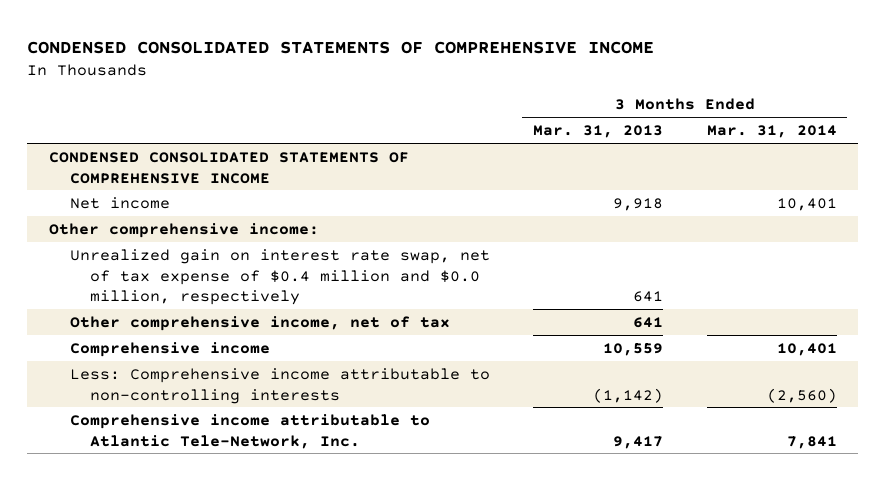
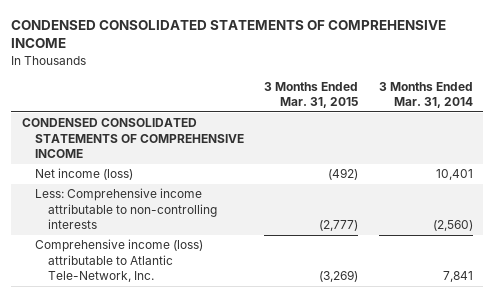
- | 3 Months Ended Mar. 31, 2013 | 3 Months Ended Mar. 31, 2014
+ | 3 Months Ended Mar. 31, 2015 | 3 Months Ended Mar. 31, 2014
- Net income | 9,918 | 10,401
- Other comprehensive income:
- Unrealized gain on interest rate swap, net of tax expense of $0.4 million and $0.0 million, respectively | 641 |
- Other comprehensive income, net of tax | 641 |
- Comprehensive income | 10,559 | 10,401
+ Net income (loss) | (492) | 10,401
- Comprehensive income attributable to Atlantic Tele-Network, Inc. | 9,417 | 7,841
+ Comprehensive income (loss) attributable to Atlantic Tele-Network, Inc. | (3,269) | 7,841

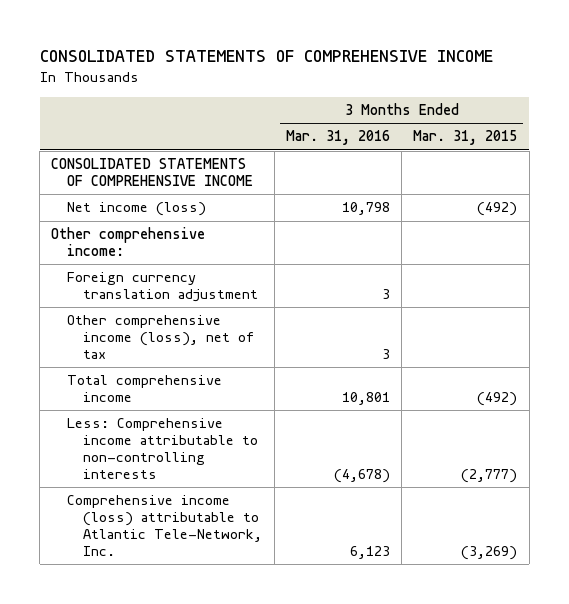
- CONDENSED CONSOLIDATED STATEMENTS OF COMPREHENSIVE INCOME
+ CONSOLIDATED STATEMENTS OF COMPREHENSIVE INCOME
- | 3 Months Ended Mar. 31, 2015 | 3 Months Ended Mar. 31, 2014
+ | 3 Months Ended Mar. 31, 2016 | 3 Months Ended Mar. 31, 2015
- CONDENSED CONSOLIDATED STATEMENTS OF COMPREHENSIVE INCOME
+ CONSOLIDATED STATEMENTS OF COMPREHENSIVE INCOME
+ Other comprehensive income:
+ Foreign currency translation adjustment | 3 |
+ Other comprehensive income (loss), net of tax | 3 |
+ Total comprehensive income | 10,801 | (492)

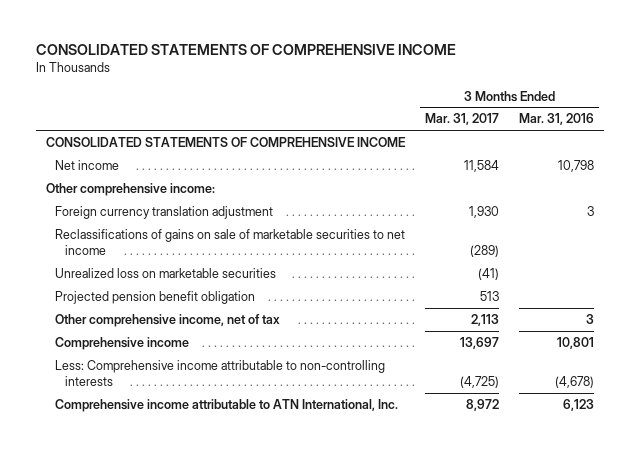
- | 3 Months Ended Mar. 31, 2016 | 3 Months Ended Mar. 31, 2015
+ | 3 Months Ended Mar. 31, 2017 | 3 Months Ended Mar. 31, 2016
- Net income (loss) | 10,798 | (492)
+ Net income | 11,584 | 10,798
- Other comprehensive income (loss), net of tax | 3 |
- Total comprehensive income | 10,801 | (492)
+ Reclassifications of gains on sale of marketable securities to net income | (289) |
+ Unrealized loss on marketable securities | (41) |
+ Projected pension benefit obligation | 513 |
+ Other comprehensive income, net of tax | 2,113 | 3
+ Comprehensive income | 13,697 | 10,801
- Comprehensive income (loss) attributable to Atlantic Tele-Network, Inc. | 6,123 | (3,269)
+ Comprehensive income attributable to ATN International, Inc. | 8,972 | 6,123

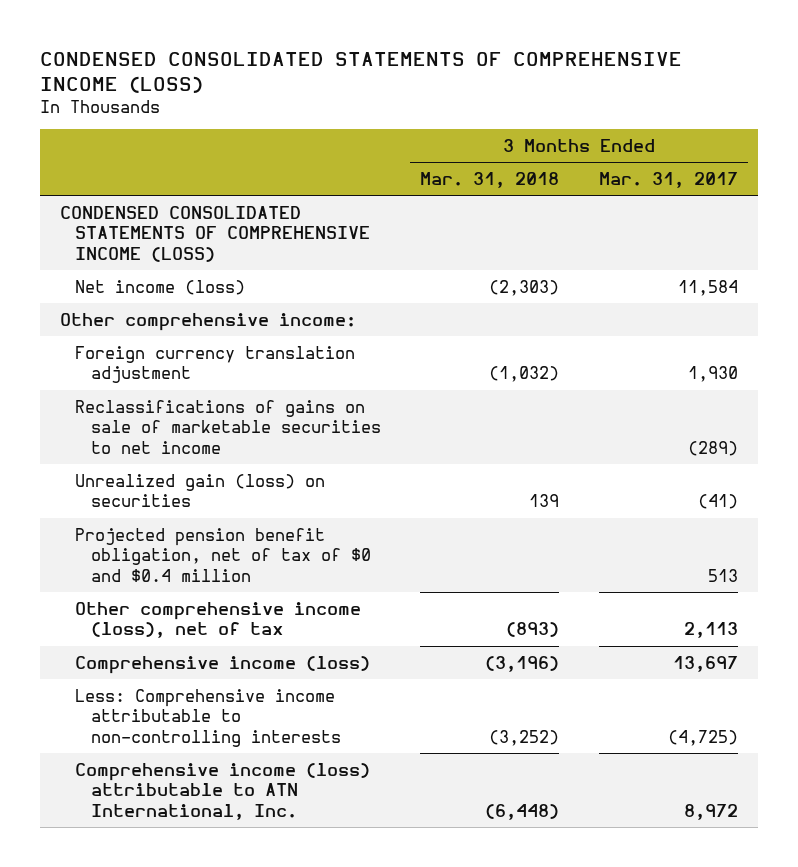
- CONSOLIDATED STATEMENTS OF COMPREHENSIVE INCOME
+ CONDENSED CONSOLIDATED STATEMENTS OF COMPREHENSIVE INCOME (LOSS)
- | 3 Months Ended Mar. 31, 2017 | 3 Months Ended Mar. 31, 2016
+ | 3 Months Ended Mar. 31, 2018 | 3 Months Ended Mar. 31, 2017
- CONSOLIDATED STATEMENTS OF COMPREHENSIVE INCOME
- Net income | 11,584 | 10,798
+ CONDENSED CONSOLIDATED STATEMENTS OF COMPREHENSIVE INCOME (LOSS)
+ Net income (loss) | (2,303) | 11,584
- Unrealized loss on marketable securities | (41) |
- Projected pension benefit obligation | 513 |
- Other comprehensive income, net of tax | 2,113 | 3
- Comprehensive income | 13,697 | 10,801
+ Unrealized gain (loss) on securities | 139 | (41)
+ Projected pension benefit obligation, net of tax of $0 and $0.4 million | | 513
+ Other comprehensive income (loss), net of tax | (893) | 2,113
+ Comprehensive income (loss) | (3,196) | 13,697
- Comprehensive income attributable to ATN International, Inc. | 8,972 | 6,123
+ Comprehensive income (loss) attributable to ATN International, Inc. | (6,448) | 8,972

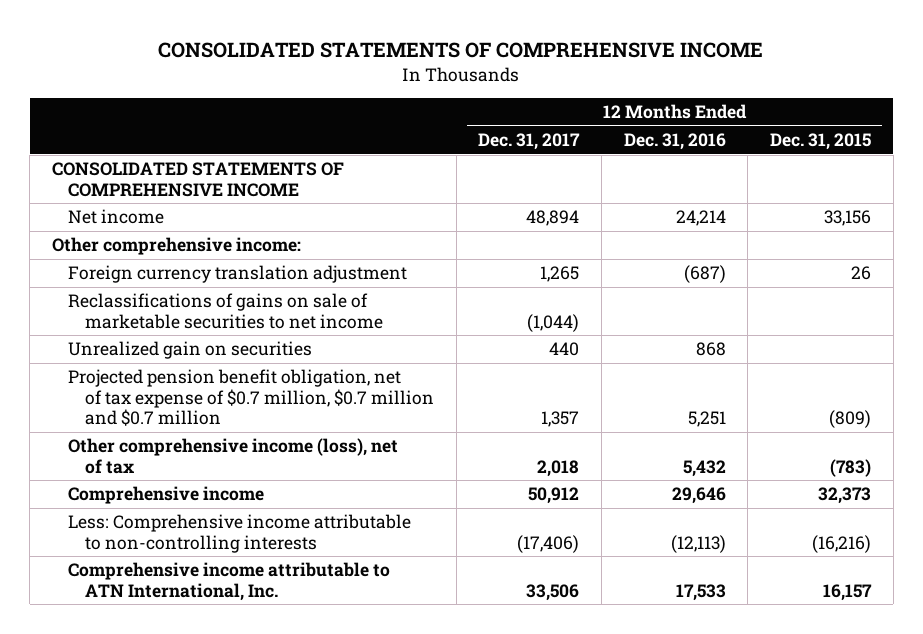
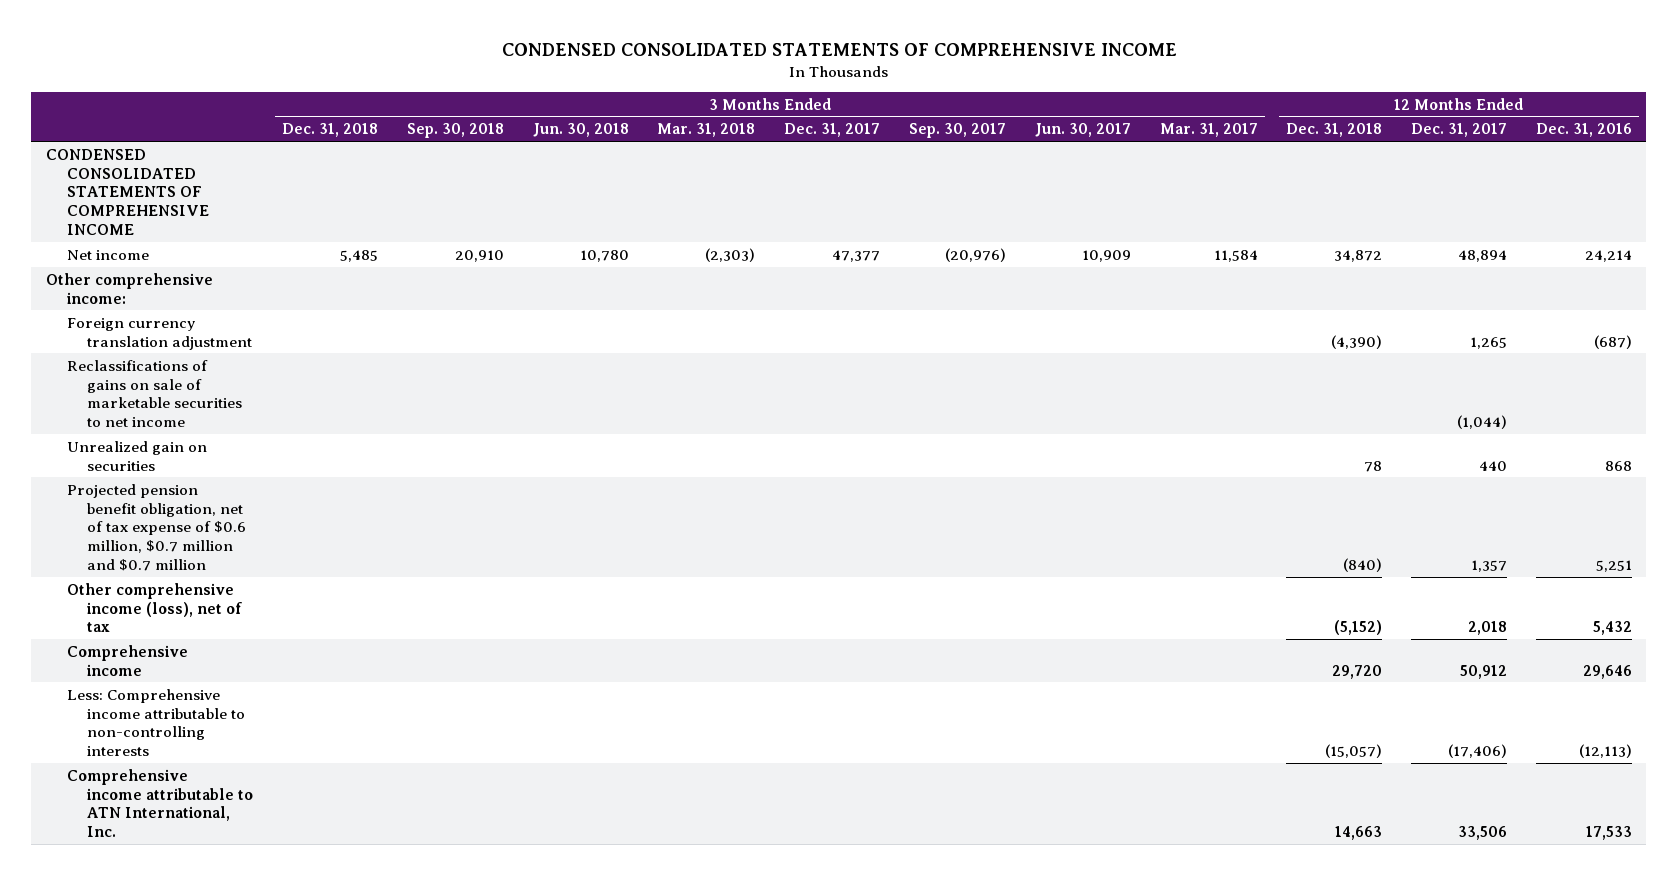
- CONSOLIDATED STATEMENTS OF COMPREHENSIVE INCOME
+ CONDENSED CONSOLIDATED STATEMENTS OF COMPREHENSIVE INCOME
- | 12 Months Ended Dec. 31, 2017 | 12 Months Ended Dec. 31, 2016 | 12 Months Ended Dec. 31, 2015
+ | 3 Months Ended Dec. 31, 2018 | 3 Months Ended Sep. 30, 2018 | 3 Months Ended Jun. 30, 2018 | 3 Months Ended Mar. 31, 2018 | 3 Months Ended Dec. 31, 2017 | 3 Months Ended Sep. 30, 2017 | 3 Months Ended Jun. 30, 2017 | 3 Months Ended Mar. 31, 2017 | 12 Months Ended Dec. 31, 2018 | 12 Months Ended Dec. 31, 2017 | 12 Months Ended Dec. 31, 2016
- CONSOLIDATED STATEMENTS OF COMPREHENSIVE INCOME
+ CONDENSED CONSOLIDATED STATEMENTS OF COMPREHENSIVE INCOME
- Projected pension benefit obligation, net of tax expense of $0.7 million, $0.7 million and $0.7 million | 1,357 | 5,251 | (809)
+ Projected pension benefit obligation, net of tax expense of $0.6 million, $0.7 million and $0.7 million | | | | | | | | | (840) | 1,357 | 5,251

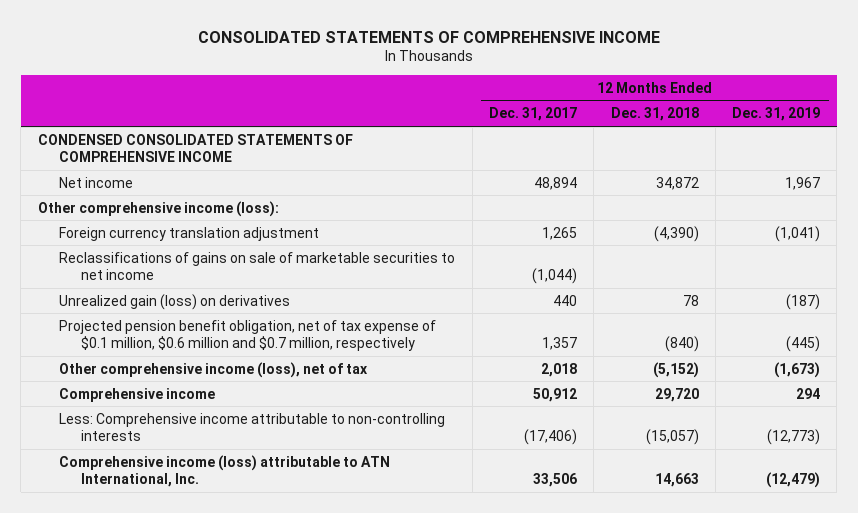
- CONDENSED CONSOLIDATED STATEMENTS OF COMPREHENSIVE INCOME
+ CONSOLIDATED STATEMENTS OF COMPREHENSIVE INCOME
- | 3 Months Ended Dec. 31, 2018 | 3 Months Ended Sep. 30, 2018 | 3 Months Ended Jun. 30, 2018 | 3 Months Ended Mar. 31, 2018 | 3 Months Ended Dec. 31, 2017 | 3 Months Ended Sep. 30, 2017 | 3 Months Ended Jun. 30, 2017 | 3 Months Ended Mar. 31, 2017 | 12 Months Ended Dec. 31, 2018 | 12 Months Ended Dec. 31, 2017 | 12 Months Ended Dec. 31, 2016
+ | 12 Months Ended Dec. 31, 2017 | 12 Months Ended Dec. 31, 2018 | 12 Months Ended Dec. 31, 2019
- Other comprehensive income:
+ Other comprehensive income (loss):
- Unrealized gain on securities | | | | | | | | | 78 | 440 | 868
- Projected pension benefit obligation, net of tax expense of $0.6 million, $0.7 million and $0.7 million | | | | | | | | | (840) | 1,357 | 5,251
+ Unrealized gain (loss) on derivatives | 440 | 78 | (187)
+ Projected pension benefit obligation, net of tax expense of $0.1 million, $0.6 million and $0.7 million, respectively | 1,357 | (840) | (445)
- Comprehensive income attributable to ATN International, Inc. | | | | | | | | | 14,663 | 33,506 | 17,533
+ Comprehensive income (loss) attributable to ATN International, Inc. | 33,506 | 14,663 | (12,479)

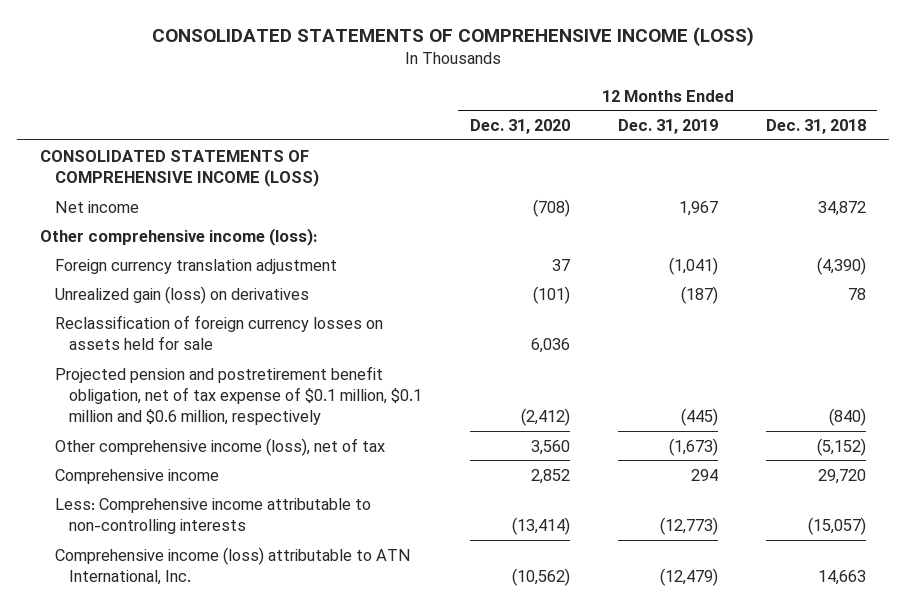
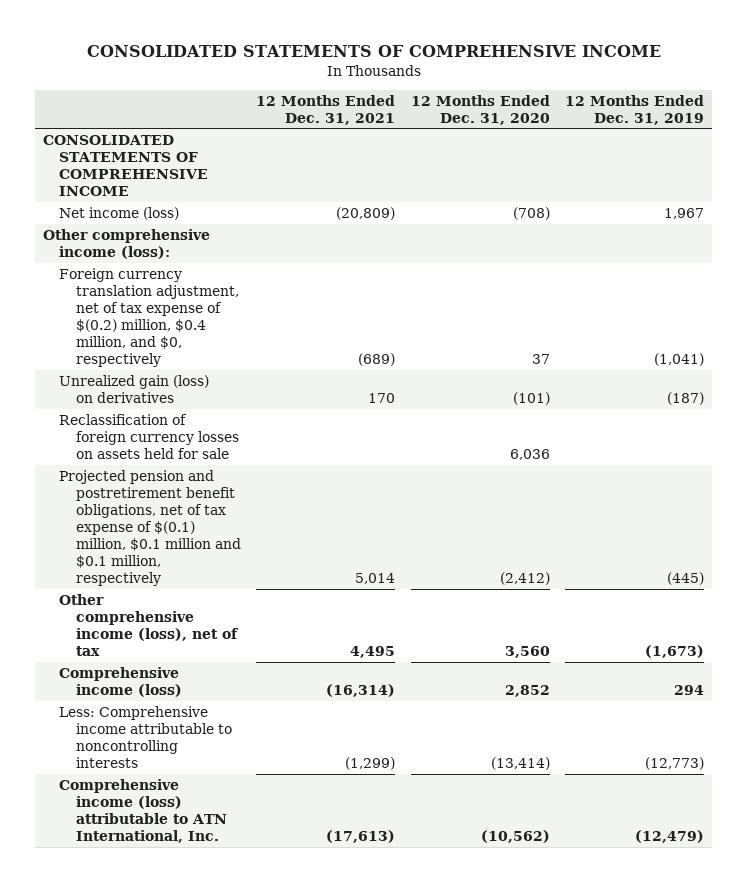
- CONSOLIDATED STATEMENTS OF COMPREHENSIVE INCOME (LOSS)
+ CONSOLIDATED STATEMENTS OF COMPREHENSIVE INCOME
- | 12 Months Ended Dec. 31, 2020 | 12 Months Ended Dec. 31, 2019 | 12 Months Ended Dec. 31, 2018
+ | 12 Months Ended Dec. 31, 2021 | 12 Months Ended Dec. 31, 2020 | 12 Months Ended Dec. 31, 2019
- CONSOLIDATED STATEMENTS OF COMPREHENSIVE INCOME (LOSS)
- Net income | (708) | 1,967 | 34,872
+ CONSOLIDATED STATEMENTS OF COMPREHENSIVE INCOME
+ Net income (loss) | (20,809) | (708) | 1,967
- Foreign currency translation adjustment | 37 | (1,041) | (4,390)
+ Foreign currency translation adjustment, net of tax expense of $(0.2) million, $0.4 million, and $0, respectively | (689) | 37 | (1,041)
- Projected pension and postretirement benefit obligation, net of tax expense of $0.1 million, $0.1 million and $0.6 million, respectively | (2,412) | (445) | (840)
+ Projected pension and postretirement benefit obligations, net of tax expense of $(0.1) million, $0.1 million and $0.1 million, respectively | 5,014 | (2,412) | (445)
- Comprehensive income | 2,852 | 294 | 29,720
- Less: Comprehensive income attributable to non-controlling interests | (13,414) | (12,773) | (15,057)
+ Comprehensive income (loss) | (16,314) | 2,852 | 294
+ Less: Comprehensive income attributable to noncontrolling interests | (1,299) | (13,414) | (12,773)

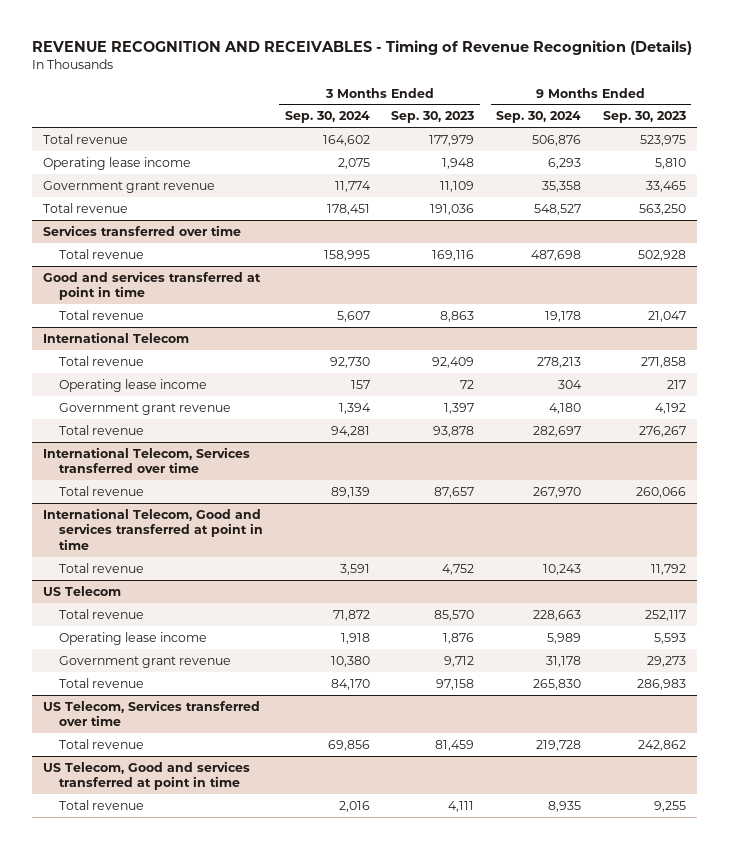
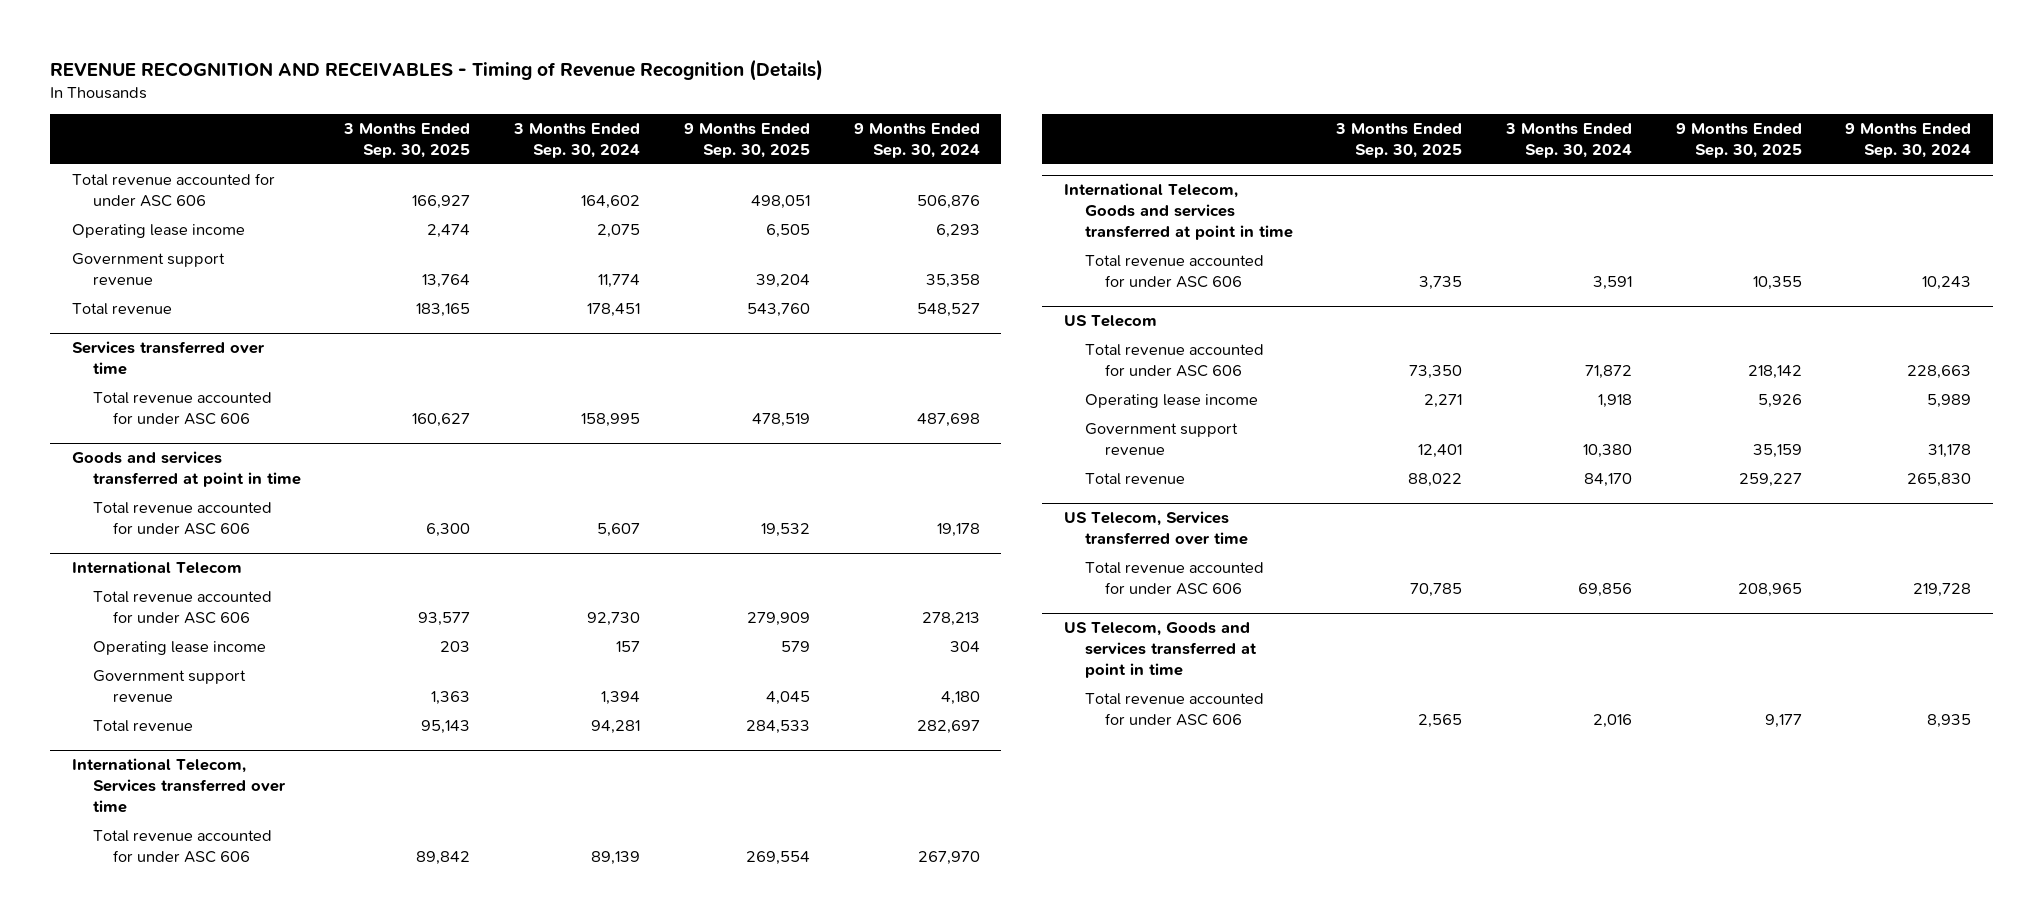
- | 3 Months Ended Sep. 30, 2024 | 3 Months Ended Sep. 30, 2023 | 9 Months Ended Sep. 30, 2024 | 9 Months Ended Sep. 30, 2023
+ | 3 Months Ended Sep. 30, 2025 | 3 Months Ended Sep. 30, 2024 | 9 Months Ended Sep. 30, 2025 | 9 Months Ended Sep. 30, 2024
- Total revenue | 164,602 | 177,979 | 506,876 | 523,975
+ Total revenue accounted for under ASC 606 | 166,927 | 164,602 | 498,051 | 506,876
- Government grant revenue | 11,774 | 11,109 | 35,358 | 33,465
+ Government support revenue | 13,764 | 11,774 | 39,204 | 35,358
@ Services transferred over time
- Total revenue | 158,995 | 169,116 | 487,698 | 502,928
- Good and services transferred at point in time
- Total revenue | 5,607 | 8,863 | 19,178 | 21,047
@ Services transferred over time
+ Total revenue accounted for under ASC 606 | 160,627 | 158,995 | 478,519 | 487,698
+ Goods and services transferred at point in time
+ Total revenue accounted for under ASC 606 | 6,300 | 5,607 | 19,532 | 19,178
@ International Telecom
- Total revenue | 92,730 | 92,409 | 278,213 | 271,858
+ Total revenue accounted for under ASC 606 | 93,577 | 92,730 | 279,909 | 278,213
- Government grant revenue | 1,394 | 1,397 | 4,180 | 4,192
+ Government support revenue | 1,363 | 1,394 | 4,045 | 4,180
@ International Telecom, Services transferred over time
- Total revenue | 89,139 | 87,657 | 267,970 | 260,066
- International Telecom, Good and services transferred at point in time
- Total revenue | 3,591 | 4,752 | 10,243 | 11,792
@ International Telecom, Services transferred over time
+ Total revenue accounted for under ASC 606 | 89,842 | 89,139 | 269,554 | 267,970
+ International Telecom, Goods and services transferred at point in time
+ Total revenue accounted for under ASC 606 | 3,735 | 3,591 | 10,355 | 10,243
@ US Telecom
- Total revenue | 71,872 | 85,570 | 228,663 | 252,117
+ Total revenue accounted for under ASC 606 | 73,350 | 71,872 | 218,142 | 228,663
- Government grant revenue | 10,380 | 9,712 | 31,178 | 29,273
+ Government support revenue | 12,401 | 10,380 | 35,159 | 31,178
@ US Telecom, Services transferred over time
- Total revenue | 69,856 | 81,459 | 219,728 | 242,862
- US Telecom, Good and services transferred at point in time
- Total revenue | 2,016 | 4,111 | 8,935 | 9,255
@ US Telecom, Services transferred over time
+ Total revenue accounted for under ASC 606 | 70,785 | 69,856 | 208,965 | 219,728
+ US Telecom, Goods and services transferred at point in time
+ Total revenue accounted for under ASC 606 | 2,565 | 2,016 | 9,177 | 8,935

